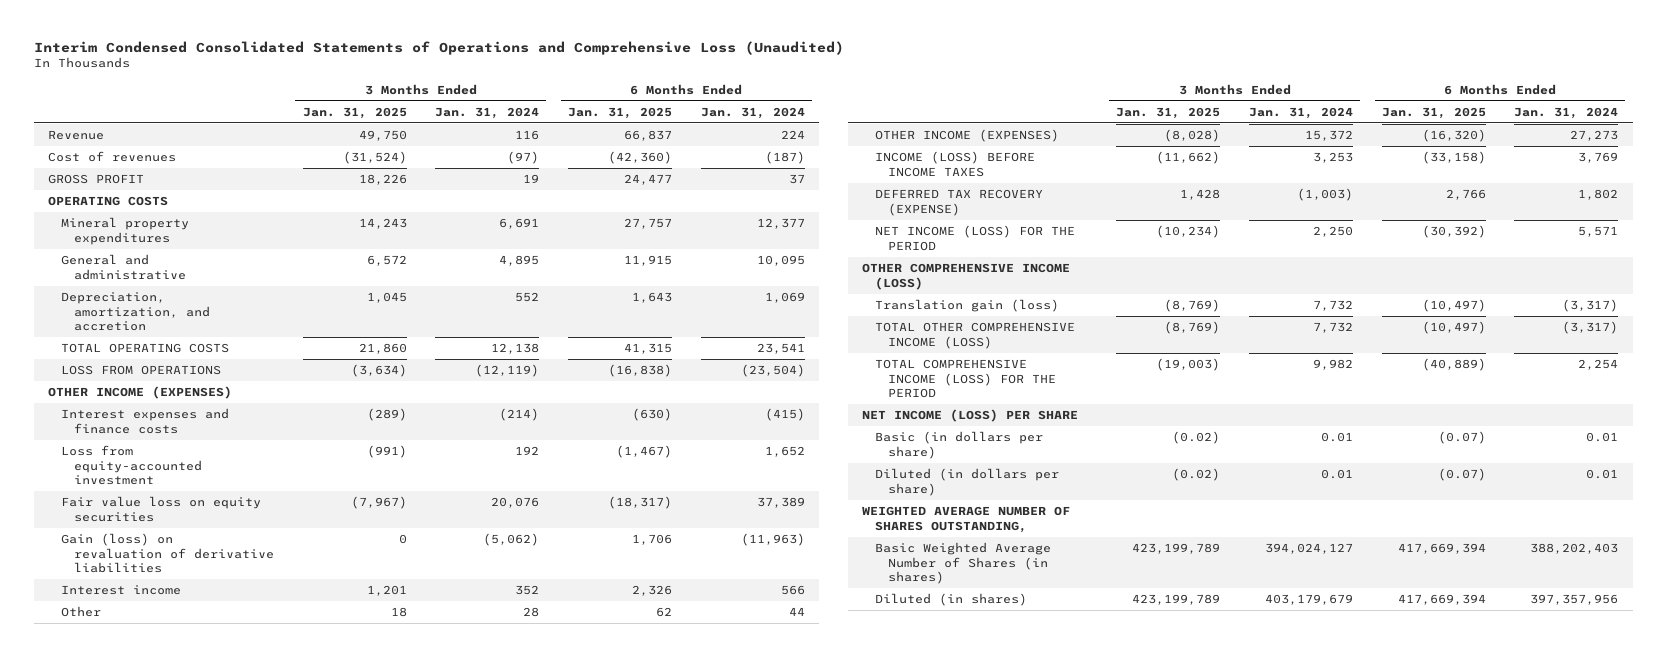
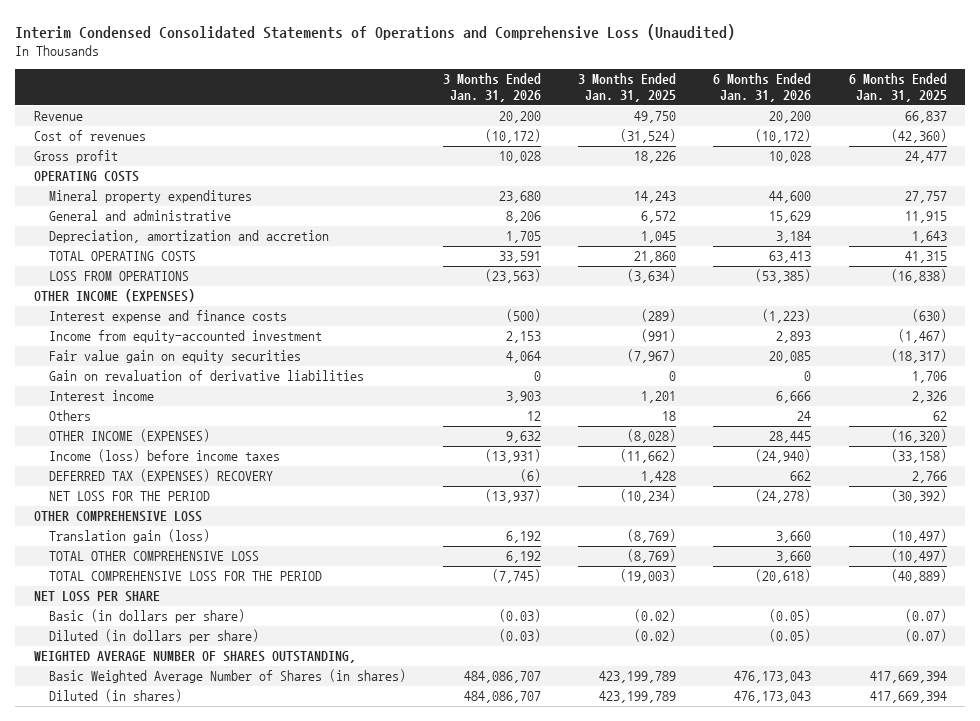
- | 3 Months Ended Jan. 31, 2025 | 3 Months Ended Jan. 31, 2024 | 6 Months Ended Jan. 31, 2025 | 6 Months Ended Jan. 31, 2024
+ | 3 Months Ended Jan. 31, 2026 | 3 Months Ended Jan. 31, 2025 | 6 Months Ended Jan. 31, 2026 | 6 Months Ended Jan. 31, 2025
- GROSS PROFIT | 18,226 | 19 | 24,477 | 37
+ Gross profit | 10,028 | 18,226 | 10,028 | 24,477
- Depreciation, amortization, and accretion | 1,045 | 552 | 1,643 | 1,069
+ Depreciation, amortization and accretion | 1,705 | 1,045 | 3,184 | 1,643
- Interest expenses and finance costs | (289) | (214) | (630) | (415)
- Loss from equity-accounted investment | (991) | 192 | (1,467) | 1,652
- Fair value loss on equity securities | (7,967) | 20,076 | (18,317) | 37,389
- Gain (loss) on revaluation of derivative liabilities | 0 | (5,062) | 1,706 | (11,963)
+ Interest expense and finance costs | (500) | (289) | (1,223) | (630)
+ Income from equity-accounted investment | 2,153 | (991) | 2,893 | (1,467)
+ Fair value gain on equity securities | 4,064 | (7,967) | 20,085 | (18,317)
+ Gain on revaluation of derivative liabilities | 0 | 0 | 0 | 1,706
- Other | 18 | 28 | 62 | 44
+ Others | 12 | 18 | 24 | 62
- INCOME (LOSS) BEFORE INCOME TAXES | (11,662) | 3,253 | (33,158) | 3,769
- DEFERRED TAX RECOVERY (EXPENSE) | 1,428 | (1,003) | 2,766 | 1,802
- NET INCOME (LOSS) FOR THE PERIOD | (10,234) | 2,250 | (30,392) | 5,571
- OTHER COMPREHENSIVE INCOME (LOSS)
+ Income (loss) before income taxes | (13,931) | (11,662) | (24,940) | (33,158)
+ DEFERRED TAX (EXPENSES) RECOVERY | (6) | 1,428 | 662 | 2,766
+ NET LOSS FOR THE PERIOD | (13,937) | (10,234) | (24,278) | (30,392)
+ OTHER COMPREHENSIVE LOSS
- TOTAL OTHER COMPREHENSIVE INCOME (LOSS) | (8,769) | 7,732 | (10,497) | (3,317)
- TOTAL COMPREHENSIVE INCOME (LOSS) FOR THE PERIOD | (19,003) | 9,982 | (40,889) | 2,254
- NET INCOME (LOSS) PER SHARE
+ TOTAL OTHER COMPREHENSIVE LOSS | 6,192 | (8,769) | 3,660 | (10,497)
+ TOTAL COMPREHENSIVE LOSS FOR THE PERIOD | (7,745) | (19,003) | (20,618) | (40,889)
+ NET LOSS PER SHARE

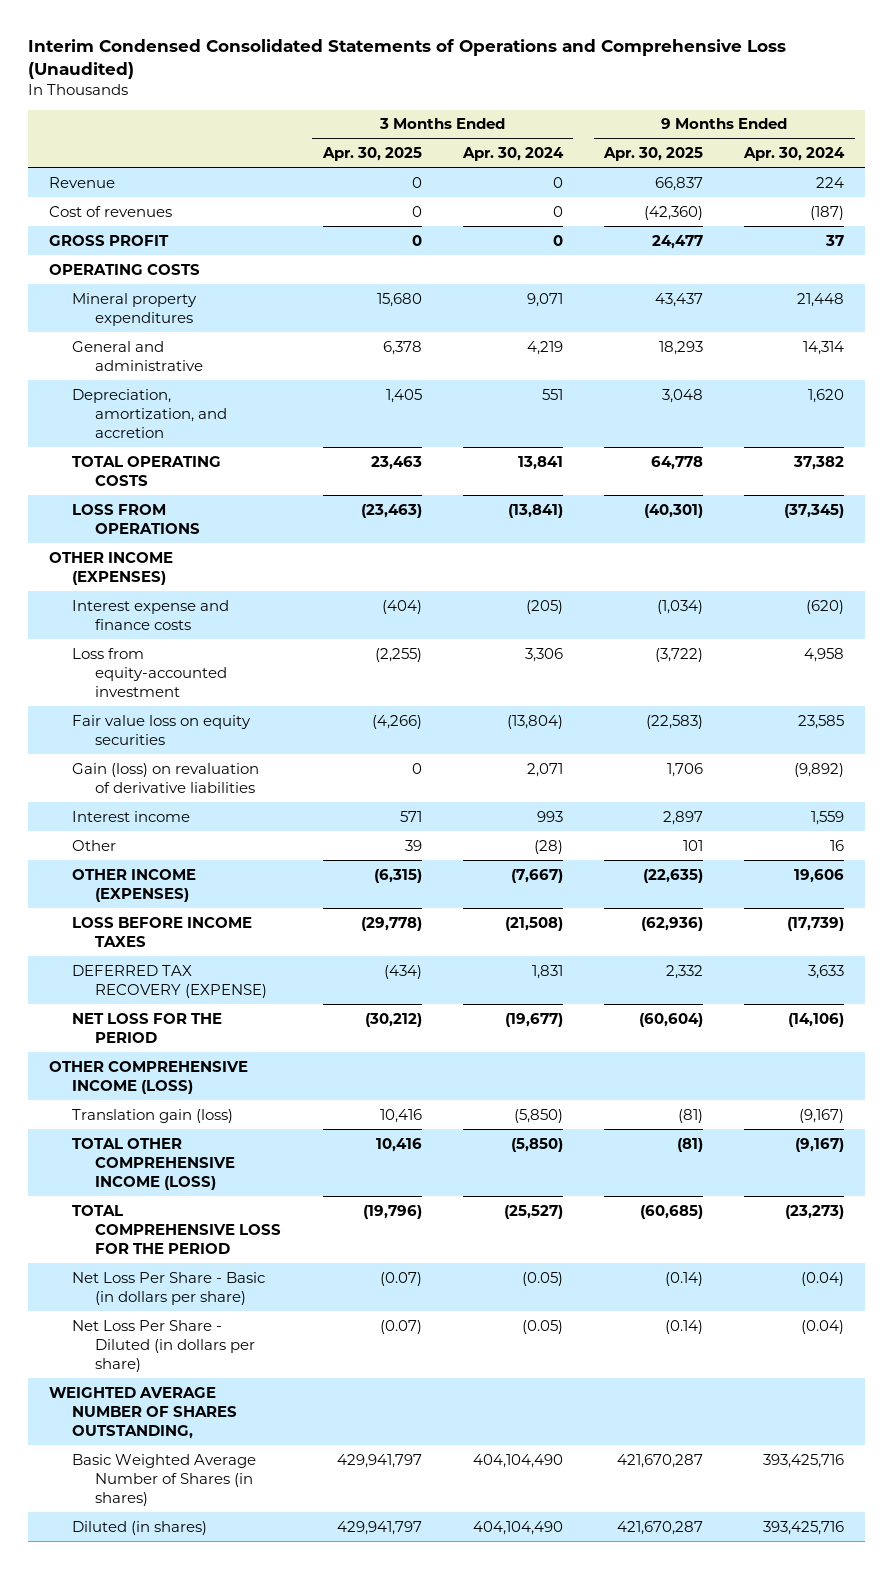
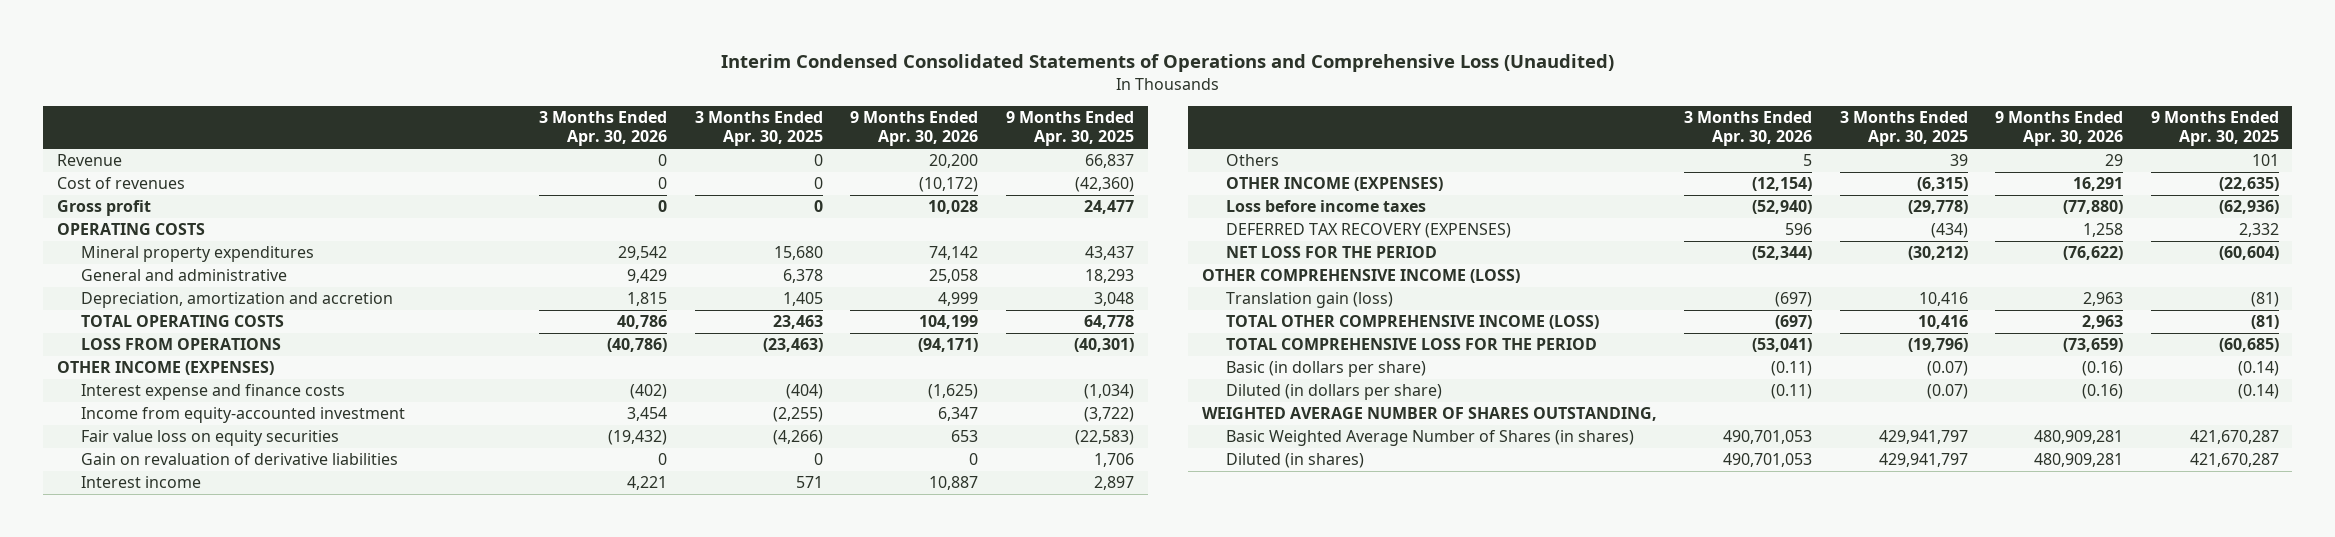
- | 3 Months Ended Apr. 30, 2025 | 3 Months Ended Apr. 30, 2024 | 9 Months Ended Apr. 30, 2025 | 9 Months Ended Apr. 30, 2024
+ | 3 Months Ended Apr. 30, 2026 | 3 Months Ended Apr. 30, 2025 | 9 Months Ended Apr. 30, 2026 | 9 Months Ended Apr. 30, 2025
- GROSS PROFIT | 0 | 0 | 24,477 | 37
+ Gross profit | 0 | 0 | 10,028 | 24,477
- Depreciation, amortization, and accretion | 1,405 | 551 | 3,048 | 1,620
+ Depreciation, amortization and accretion | 1,815 | 1,405 | 4,999 | 3,048
- Loss from equity-accounted investment | (2,255) | 3,306 | (3,722) | 4,958
+ Income from equity-accounted investment | 3,454 | (2,255) | 6,347 | (3,722)
- Gain (loss) on revaluation of derivative liabilities | 0 | 2,071 | 1,706 | (9,892)
+ Gain on revaluation of derivative liabilities | 0 | 0 | 0 | 1,706
- Other | 39 | (28) | 101 | 16
+ Others | 5 | 39 | 29 | 101
- LOSS BEFORE INCOME TAXES | (29,778) | (21,508) | (62,936) | (17,739)
- DEFERRED TAX RECOVERY (EXPENSE) | (434) | 1,831 | 2,332 | 3,633
+ Loss before income taxes | (52,940) | (29,778) | (77,880) | (62,936)
+ DEFERRED TAX RECOVERY (EXPENSES) | 596 | (434) | 1,258 | 2,332
- Net Loss Per Share - Basic (in dollars per share) | (0.07) | (0.05) | (0.14) | (0.04)
- Net Loss Per Share - Diluted (in dollars per share) | (0.07) | (0.05) | (0.14) | (0.04)
+ Basic (in dollars per share) | (0.11) | (0.07) | (0.16) | (0.14)
+ Diluted (in dollars per share) | (0.11) | (0.07) | (0.16) | (0.14)

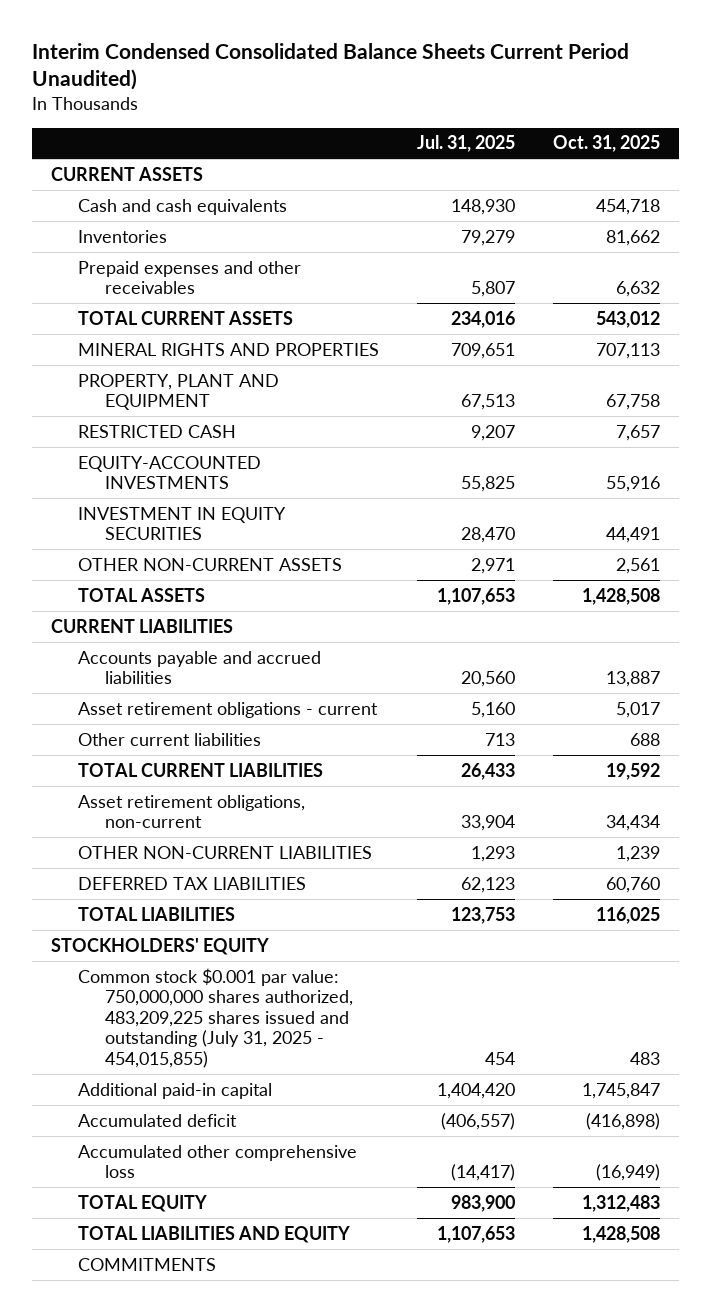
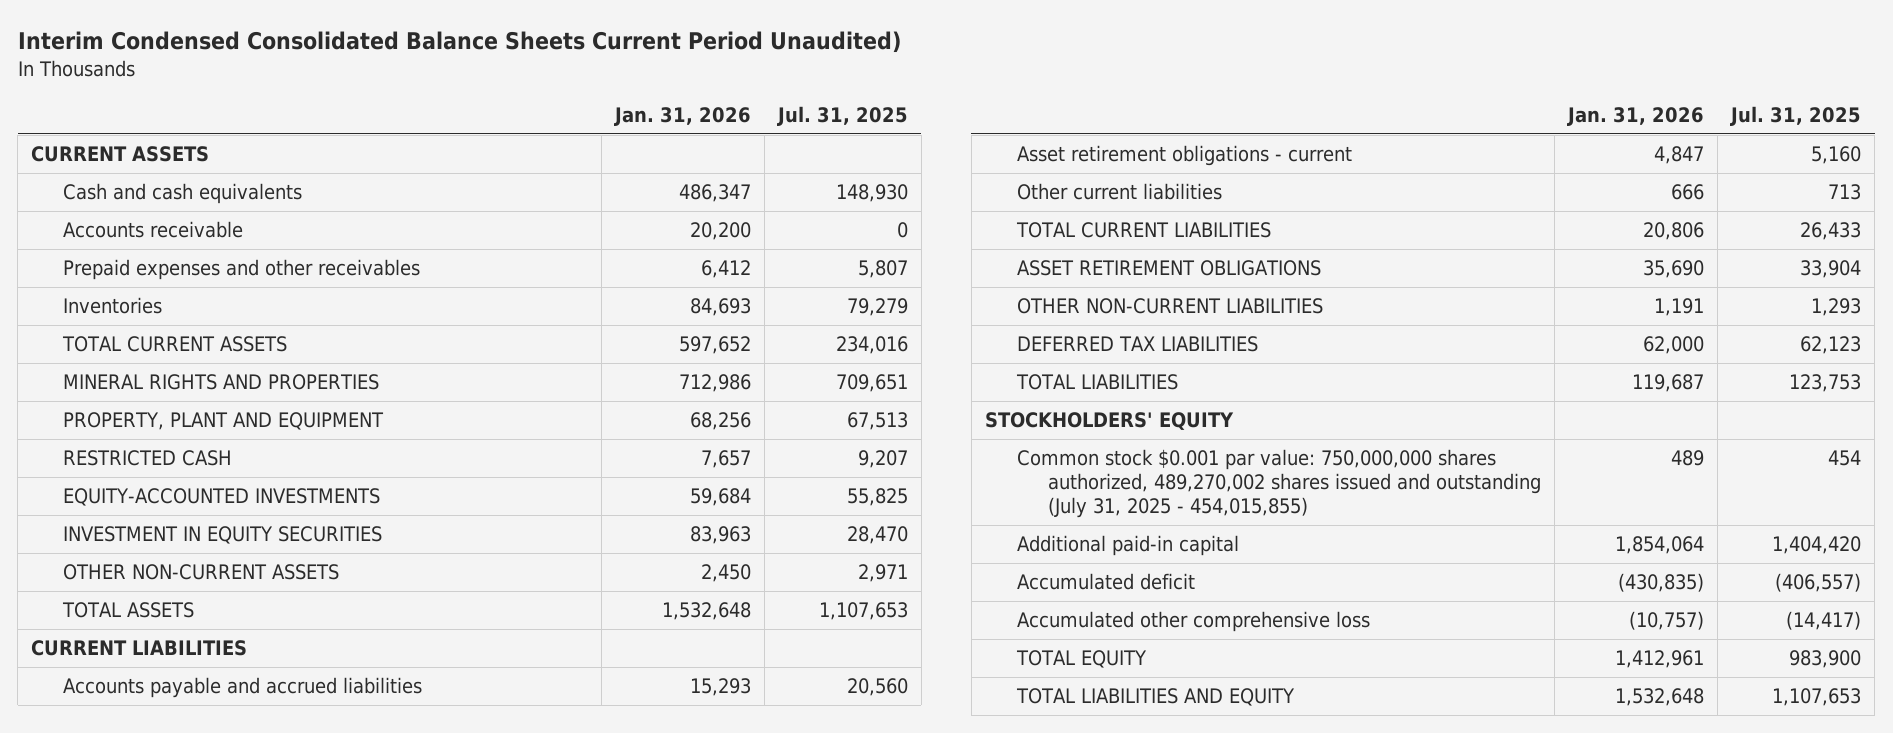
- | Jul. 31, 2025 | Oct. 31, 2025
+ | Jan. 31, 2026 | Jul. 31, 2025
+ Accounts receivable | 20,200 | 0
moved down: Inventories | 84,693 | 79,279
- Asset retirement obligations, non-current | 33,904 | 34,434
+ ASSET RETIREMENT OBLIGATIONS | 35,690 | 33,904
- Common stock $0.001 par value: 750,000,000 shares authorized, 483,209,225 shares issued and outstanding (July 31, 2025 - 454,015,855) | 454 | 483
+ Common stock $0.001 par value: 750,000,000 shares authorized, 489,270,002 shares issued and outstanding (July 31, 2025 - 454,015,855) | 489 | 454
- COMMITMENTS

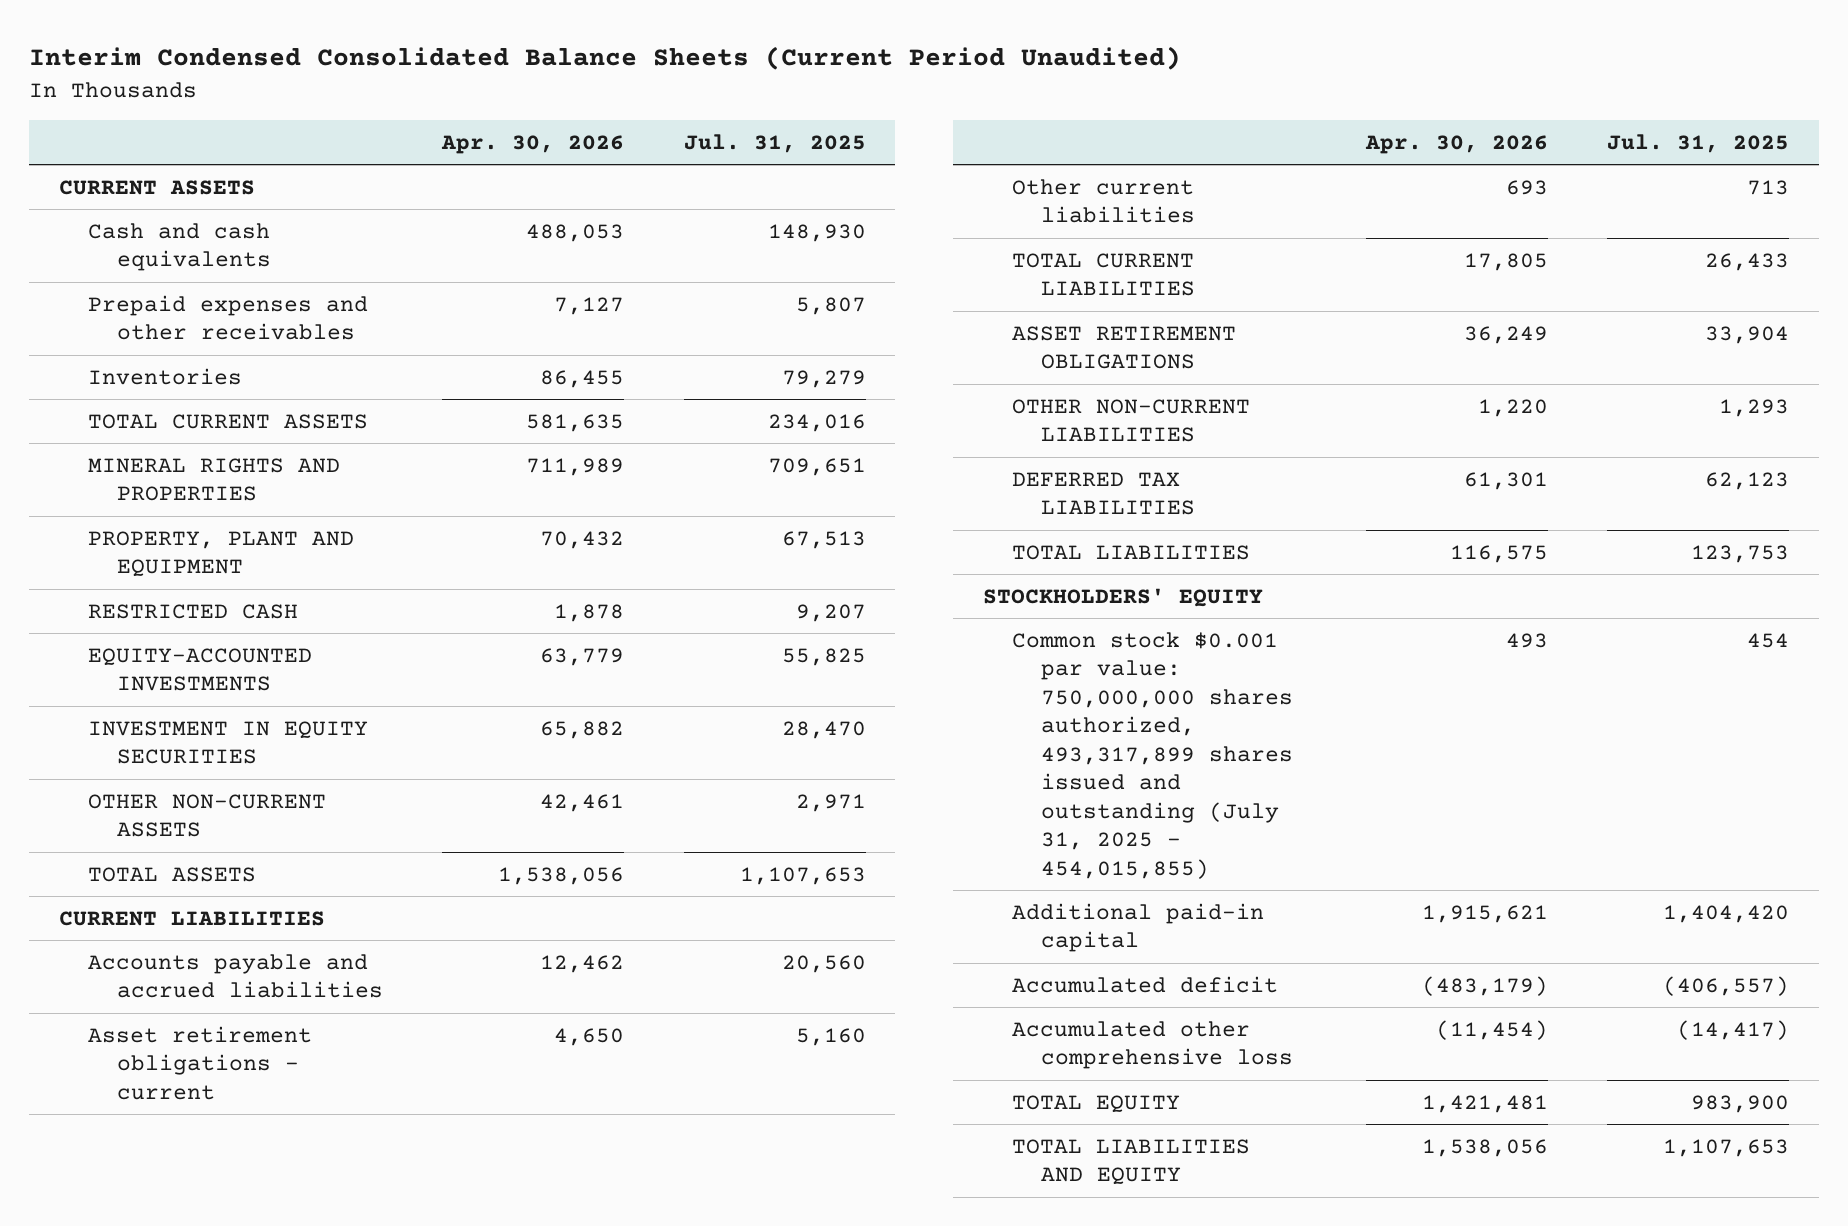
- Interim Condensed Consolidated Balance Sheets Current Period Unaudited)
+ Interim Condensed Consolidated Balance Sheets (Current Period Unaudited)
- | Jan. 31, 2026 | Jul. 31, 2025
+ | Apr. 30, 2026 | Jul. 31, 2025
- Accounts receivable | 20,200 | 0
- Common stock $0.001 par value: 750,000,000 shares authorized, 489,270,002 shares issued and outstanding (July 31, 2025 - 454,015,855) | 489 | 454
+ Common stock $0.001 par value: 750,000,000 shares authorized, 493,317,899 shares issued and outstanding (July 31, 2025 - 454,015,855) | 493 | 454

